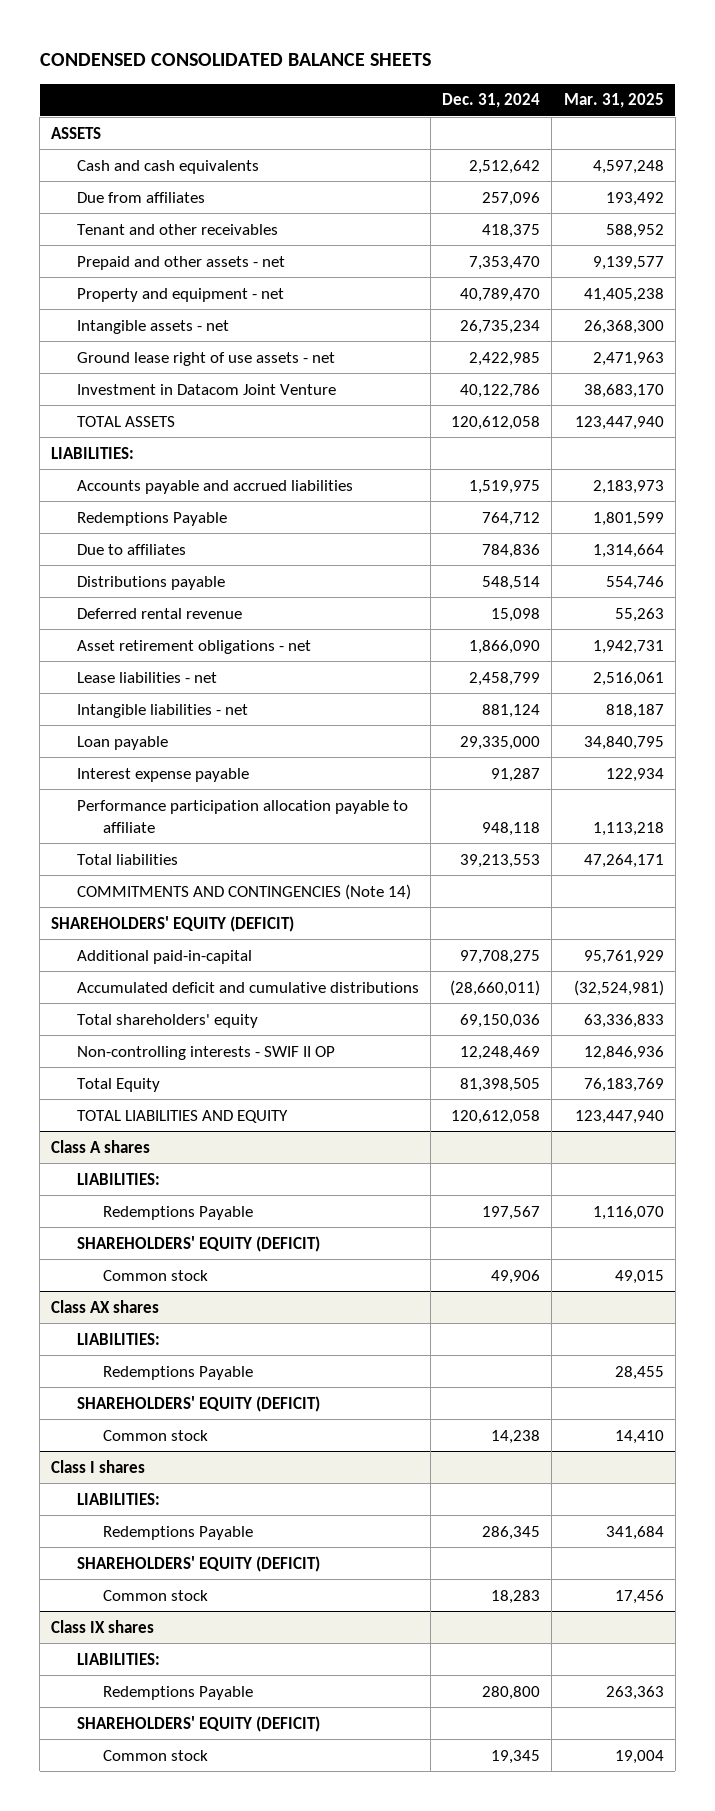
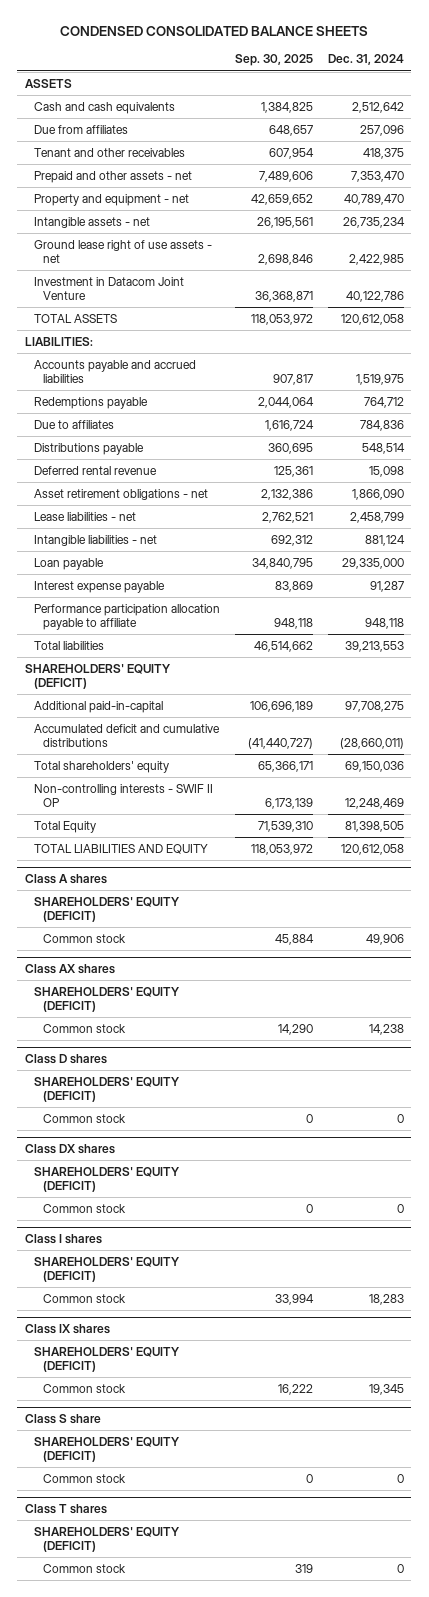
- | Dec. 31, 2024 | Mar. 31, 2025
+ | Sep. 30, 2025 | Dec. 31, 2024
- Redemptions Payable | 764,712 | 1,801,599
+ Redemptions payable | 2,044,064 | 764,712
- COMMITMENTS AND CONTINGENCIES (Note 14)
@ Class A shares
- LIABILITIES:
- Redemptions Payable | 197,567 | 1,116,070
@ Class AX shares
- LIABILITIES:
- Redemptions Payable | | 28,455
+ Class D shares
+ SHAREHOLDERS' EQUITY (DEFICIT)
+ Common stock | 0 | 0
+ Class DX shares
+ SHAREHOLDERS' EQUITY (DEFICIT)
+ Common stock | 0 | 0
@ Class I shares
- LIABILITIES:
- Redemptions Payable | 286,345 | 341,684
@ Class IX shares
- LIABILITIES:
- Redemptions Payable | 280,800 | 263,363
+ Class S share
+ SHAREHOLDERS' EQUITY (DEFICIT)
+ Common stock | 0 | 0
+ Class T shares
+ SHAREHOLDERS' EQUITY (DEFICIT)
+ Common stock | 319 | 0

